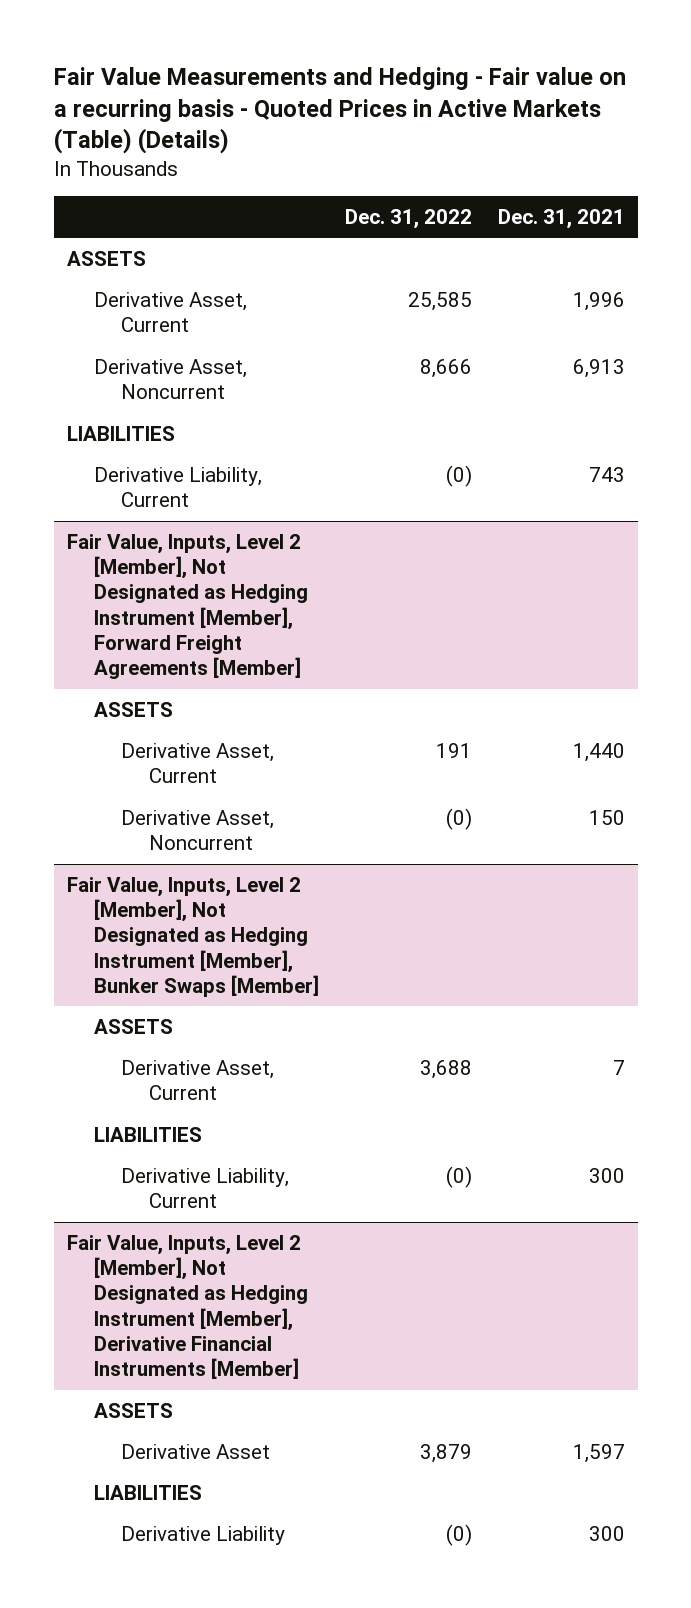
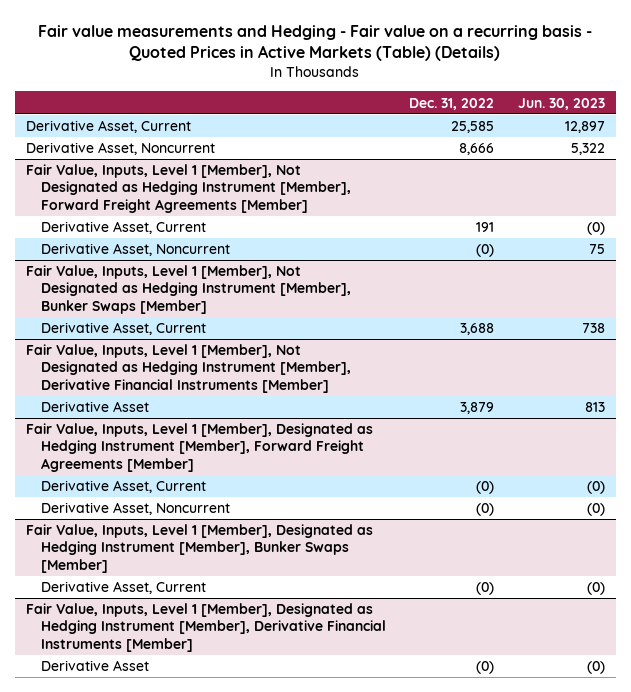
- Fair Value Measurements and Hedging - Fair value on a recurring basis - Quoted Prices in Active Markets (Table) (Details)
+ Fair value measurements and Hedging - Fair value on a recurring basis - Quoted Prices in Active Markets (Table) (Details)
- | Dec. 31, 2022 | Dec. 31, 2021
+ | Dec. 31, 2022 | Jun. 30, 2023
- ASSETS
- LIABILITIES
- Derivative Liability, Current | (0) | 743
- Fair Value, Inputs, Level 2 [Member], Not Designated as Hedging Instrument [Member], Forward Freight Agreements [Member]
- ASSETS
+ Fair Value, Inputs, Level 1 [Member], Not Designated as Hedging Instrument [Member], Forward Freight Agreements [Member]
- Fair Value, Inputs, Level 2 [Member], Not Designated as Hedging Instrument [Member], Bunker Swaps [Member]
- ASSETS
+ Fair Value, Inputs, Level 1 [Member], Not Designated as Hedging Instrument [Member], Bunker Swaps [Member]
- LIABILITIES
- Derivative Liability, Current | (0) | 300
- Fair Value, Inputs, Level 2 [Member], Not Designated as Hedging Instrument [Member], Derivative Financial Instruments [Member]
- ASSETS
+ Fair Value, Inputs, Level 1 [Member], Not Designated as Hedging Instrument [Member], Derivative Financial Instruments [Member]
- LIABILITIES
- Derivative Liability | (0) | 300
+ Fair Value, Inputs, Level 1 [Member], Designated as Hedging Instrument [Member], Forward Freight Agreements [Member]
+ Derivative Asset, Current | (0) | (0)
+ Derivative Asset, Noncurrent | (0) | (0)
+ Fair Value, Inputs, Level 1 [Member], Designated as Hedging Instrument [Member], Bunker Swaps [Member]
+ Derivative Asset, Current | (0) | (0)
+ Fair Value, Inputs, Level 1 [Member], Designated as Hedging Instrument [Member], Derivative Financial Instruments [Member]
+ Derivative Asset | (0) | (0)

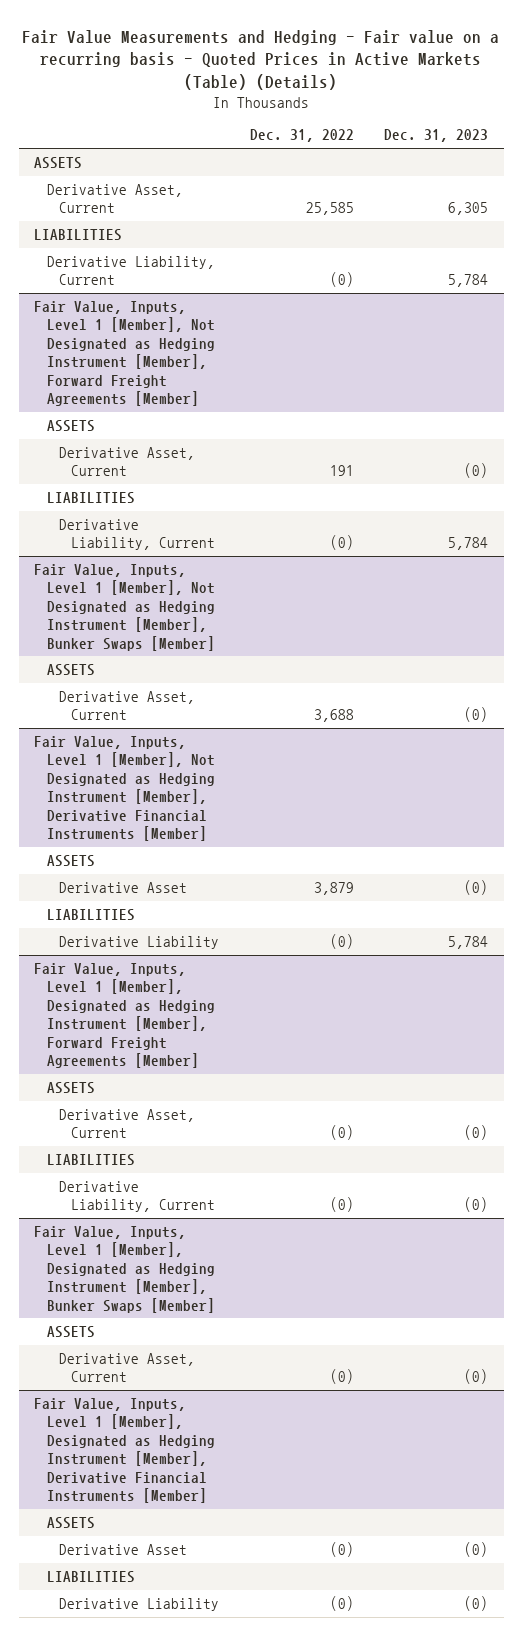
- Fair value measurements and Hedging - Fair value on a recurring basis - Quoted Prices in Active Markets (Table) (Details)
+ Fair Value Measurements and Hedging - Fair value on a recurring basis - Quoted Prices in Active Markets (Table) (Details)
- | Dec. 31, 2022 | Jun. 30, 2023
+ | Dec. 31, 2022 | Dec. 31, 2023
+ ASSETS
- Derivative Asset, Noncurrent | 8,666 | 5,322
+ LIABILITIES
+ Derivative Liability, Current | (0) | 5,784
@ Fair Value, Inputs, Level 1 [Member], Not Designated as Hedging Instrument [Member], Forward Freight Agreements [Member]
+ ASSETS
- Derivative Asset, Noncurrent | (0) | 75
+ LIABILITIES
+ Derivative Liability, Current | (0) | 5,784
@ Fair Value, Inputs, Level 1 [Member], Not Designated as Hedging Instrument [Member], Bunker Swaps [Member]
+ ASSETS
@ Fair Value, Inputs, Level 1 [Member], Not Designated as Hedging Instrument [Member], Derivative Financial Instruments [Member]
+ ASSETS
+ LIABILITIES
+ Derivative Liability | (0) | 5,784
@ Fair Value, Inputs, Level 1 [Member], Designated as Hedging Instrument [Member], Forward Freight Agreements [Member]
+ ASSETS
- Derivative Asset, Noncurrent | (0) | (0)
+ LIABILITIES
+ Derivative Liability, Current | (0) | (0)
@ Fair Value, Inputs, Level 1 [Member], Designated as Hedging Instrument [Member], Bunker Swaps [Member]
+ ASSETS
@ Fair Value, Inputs, Level 1 [Member], Designated as Hedging Instrument [Member], Derivative Financial Instruments [Member]
+ ASSETS
+ LIABILITIES
+ Derivative Liability | (0) | (0)

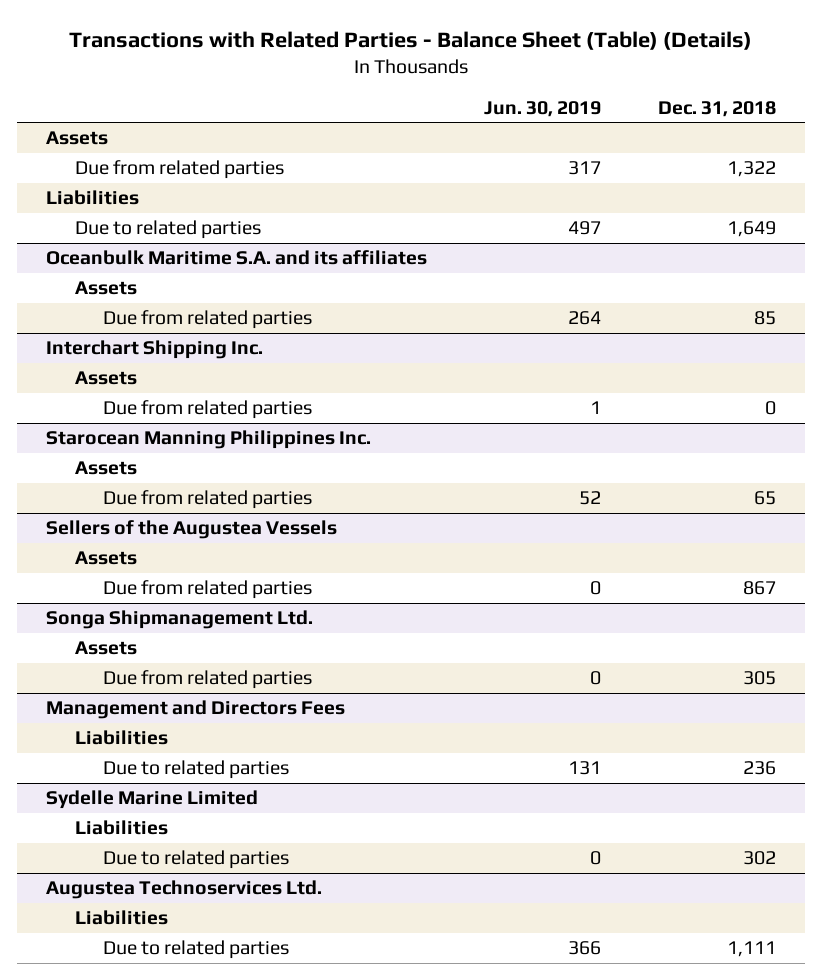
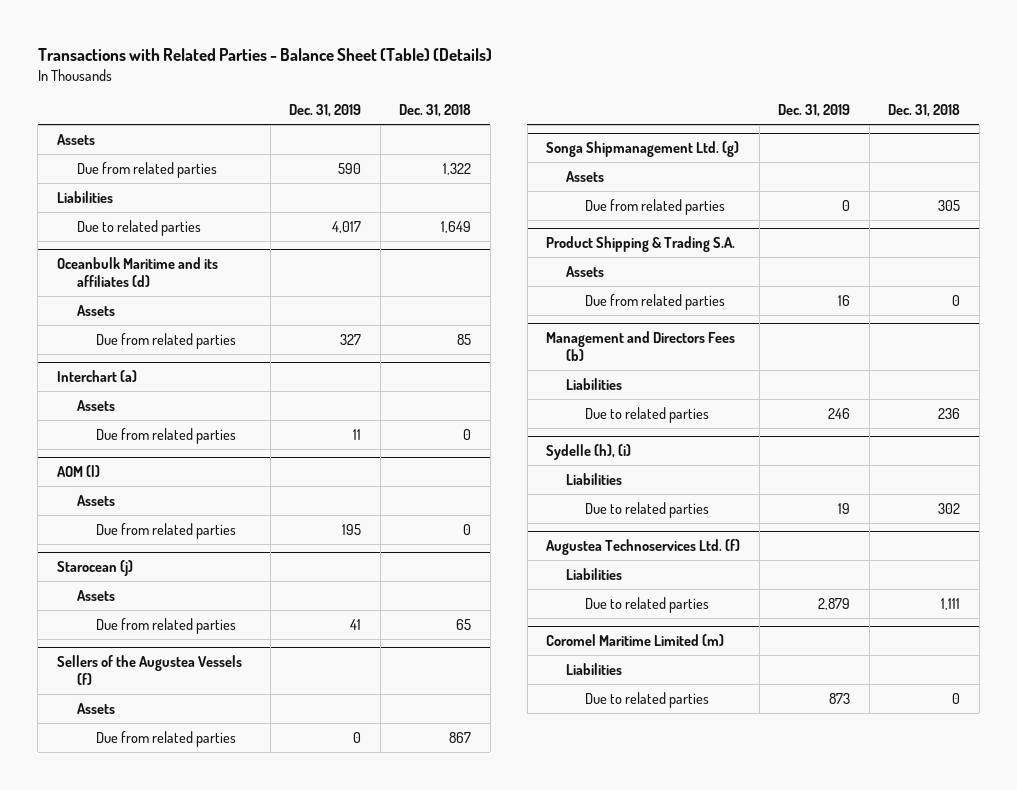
- | Jun. 30, 2019 | Dec. 31, 2018
+ | Dec. 31, 2019 | Dec. 31, 2018
- Oceanbulk Maritime S.A. and its affiliates
+ Oceanbulk Maritime and its affiliates (d)
- Interchart Shipping Inc.
+ Interchart (a)
- Starocean Manning Philippines Inc.
+ AOM (l)
+ Due from related parties | 195 | 0
+ Starocean (j)
+ Assets
- Sellers of the Augustea Vessels
+ Sellers of the Augustea Vessels (f)
- Songa Shipmanagement Ltd.
+ Songa Shipmanagement Ltd. (g)
- Management and Directors Fees
+ Product Shipping & Trading S.A.
+ Assets
+ Due from related parties | 16 | 0
+ Management and Directors Fees (b)
- Sydelle Marine Limited
+ Sydelle (h), (i)
- Augustea Technoservices Ltd.
+ Augustea Technoservices Ltd. (f)
+ Coromel Maritime Limited (m)
+ Liabilities
+ Due to related parties | 873 | 0

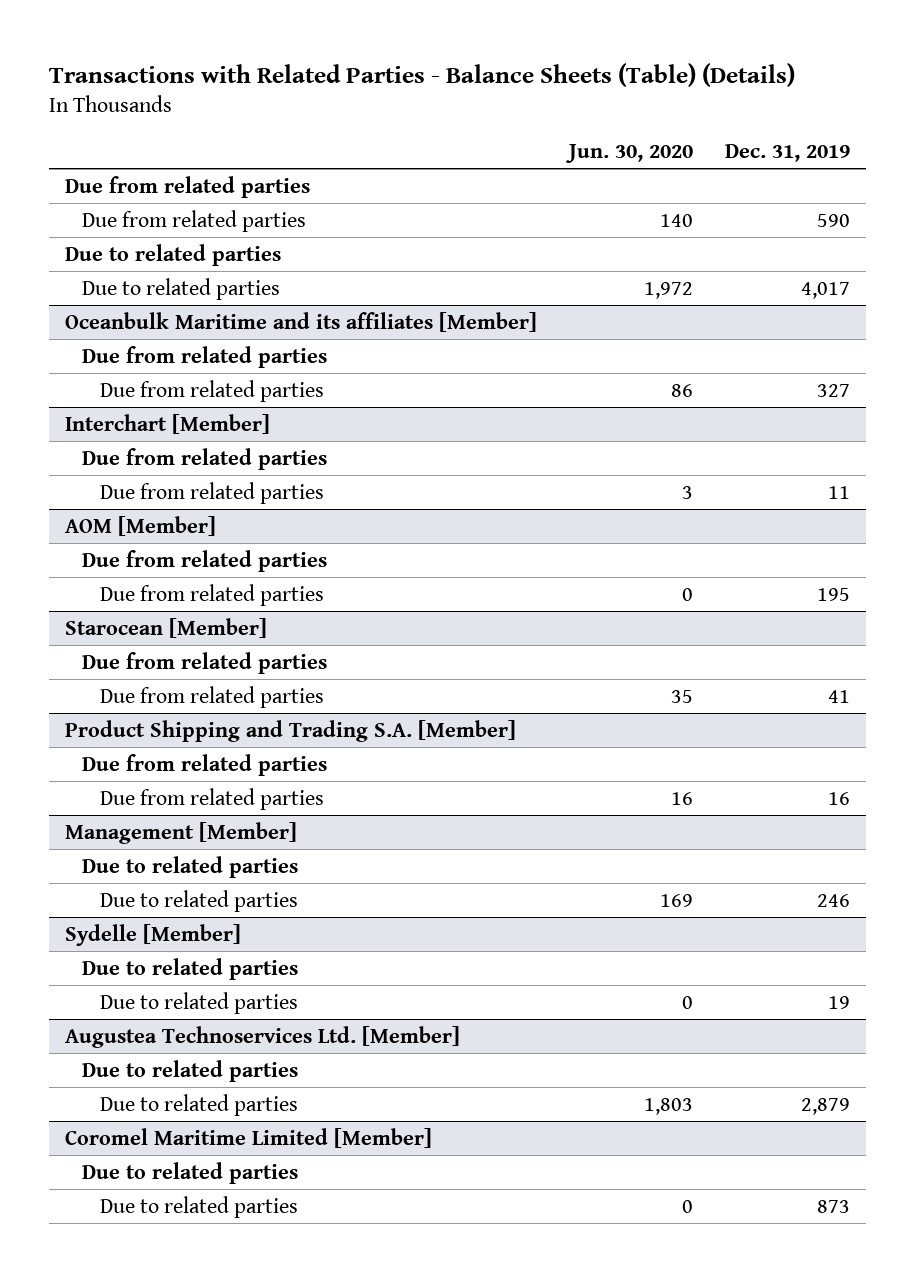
- Transactions with Related Parties - Balance Sheet (Table) (Details)
+ Transactions with Related Parties - Balance Sheets (Table) (Details)
- | Dec. 31, 2019 | Dec. 31, 2018
+ | Jun. 30, 2020 | Dec. 31, 2019
- Assets
+ Due from related parties
- Liabilities
+ Due to related parties
- Oceanbulk Maritime and its affiliates (d)
- Assets
+ Oceanbulk Maritime and its affiliates [Member]
+ Due from related parties
- Interchart (a)
- Assets
+ Interchart [Member]
+ Due from related parties
- AOM (l)
- Assets
+ AOM [Member]
+ Due from related parties
- Starocean (j)
- Assets
+ Starocean [Member]
+ Due from related parties
- Sellers of the Augustea Vessels (f)
- Assets
- Due from related parties | 0 | 867
- Songa Shipmanagement Ltd. (g)
- Assets
- Due from related parties | 0 | 305
- Product Shipping & Trading S.A.
- Assets
+ Product Shipping and Trading S.A. [Member]
+ Due from related parties
- Management and Directors Fees (b)
- Liabilities
+ Management [Member]
+ Due to related parties
- Sydelle (h), (i)
- Liabilities
+ Sydelle [Member]
+ Due to related parties
- Augustea Technoservices Ltd. (f)
- Liabilities
+ Augustea Technoservices Ltd. [Member]
+ Due to related parties
- Coromel Maritime Limited (m)
- Liabilities
+ Coromel Maritime Limited [Member]
+ Due to related parties

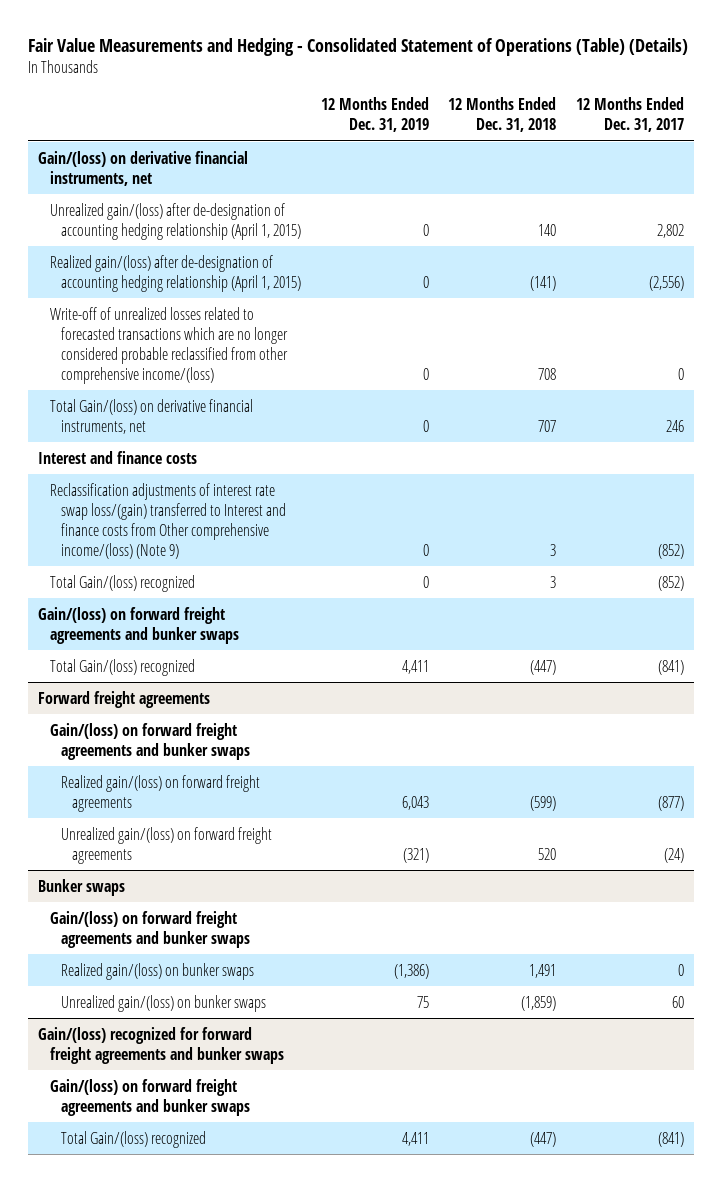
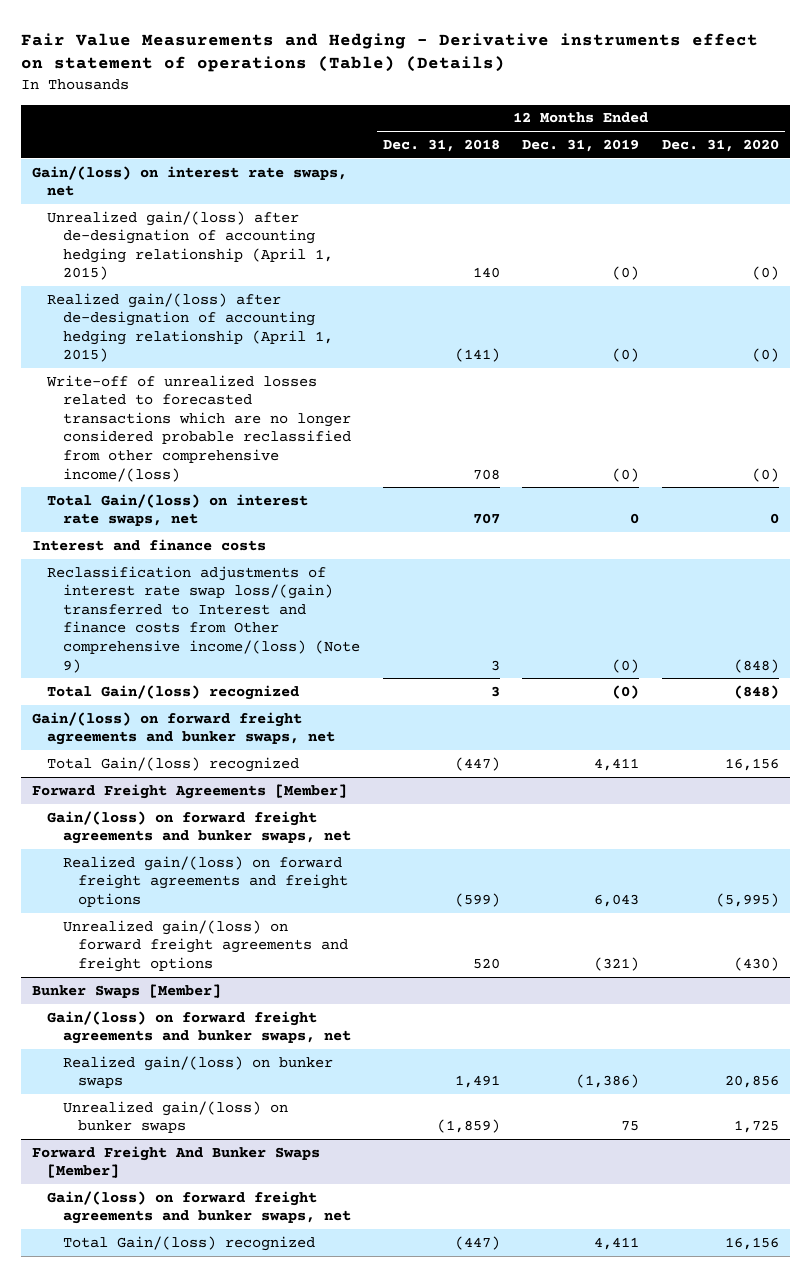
- Fair Value Measurements and Hedging - Consolidated Statement of Operations (Table) (Details)
+ Fair Value Measurements and Hedging - Derivative instruments effect on statement of operations (Table) (Details)
- | 12 Months Ended Dec. 31, 2019 | 12 Months Ended Dec. 31, 2018 | 12 Months Ended Dec. 31, 2017
+ | 12 Months Ended Dec. 31, 2018 | 12 Months Ended Dec. 31, 2019 | 12 Months Ended Dec. 31, 2020
- Gain/(loss) on derivative financial instruments, net
- Unrealized gain/(loss) after de-designation of accounting hedging relationship (April 1, 2015) | 0 | 140 | 2,802
- Realized gain/(loss) after de-designation of accounting hedging relationship (April 1, 2015) | 0 | (141) | (2,556)
- Write-off of unrealized losses related to forecasted transactions which are no longer considered probable reclassified from other comprehensive income/(loss) | 0 | 708 | 0
- Total Gain/(loss) on derivative financial instruments, net | 0 | 707 | 246
+ Gain/(loss) on interest rate swaps, net
+ Unrealized gain/(loss) after de-designation of accounting hedging relationship (April 1, 2015) | 140 | (0) | (0)
+ Realized gain/(loss) after de-designation of accounting hedging relationship (April 1, 2015) | (141) | (0) | (0)
+ Write-off of unrealized losses related to forecasted transactions which are no longer considered probable reclassified from other comprehensive income/(loss) | 708 | (0) | (0)
+ Total Gain/(loss) on interest rate swaps, net | 707 | 0 | 0
- Reclassification adjustments of interest rate swap loss/(gain) transferred to Interest and finance costs from Other comprehensive income/(loss) (Note 9) | 0 | 3 | (852)
- Total Gain/(loss) recognized | 0 | 3 | (852)
- Gain/(loss) on forward freight agreements and bunker swaps
+ Reclassification adjustments of interest rate swap loss/(gain) transferred to Interest and finance costs from Other comprehensive income/(loss) (Note 9) | 3 | (0) | (848)
+ Total Gain/(loss) recognized | 3 | (0) | (848)
+ Gain/(loss) on forward freight agreements and bunker swaps, net
- Forward freight agreements
- Gain/(loss) on forward freight agreements and bunker swaps
- Realized gain/(loss) on forward freight agreements | 6,043 | (599) | (877)
- Unrealized gain/(loss) on forward freight agreements | (321) | 520 | (24)
- Bunker swaps
- Gain/(loss) on forward freight agreements and bunker swaps
+ Forward Freight Agreements [Member]
+ Gain/(loss) on forward freight agreements and bunker swaps, net
+ Realized gain/(loss) on forward freight agreements and freight options | (599) | 6,043 | (5,995)
+ Unrealized gain/(loss) on forward freight agreements and freight options | 520 | (321) | (430)
+ Bunker Swaps [Member]
+ Gain/(loss) on forward freight agreements and bunker swaps, net
- Gain/(loss) recognized for forward freight agreements and bunker swaps
- Gain/(loss) on forward freight agreements and bunker swaps
+ Forward Freight And Bunker Swaps [Member]
+ Gain/(loss) on forward freight agreements and bunker swaps, net

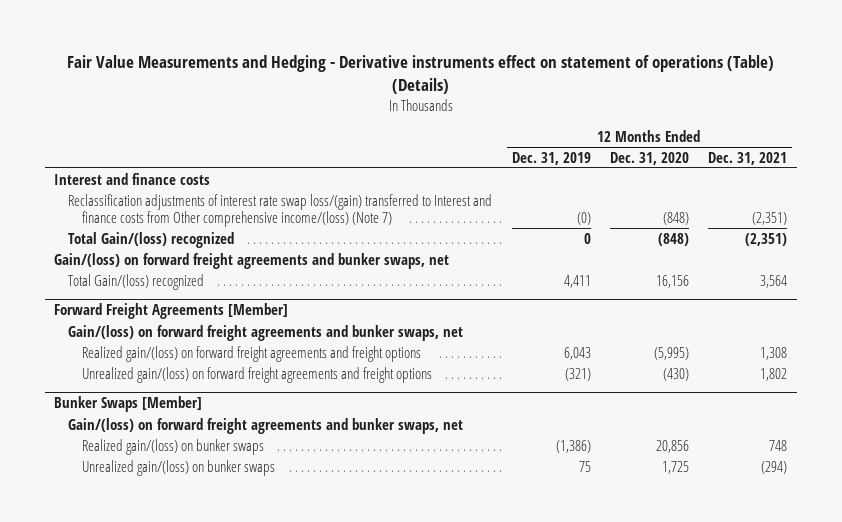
- | 12 Months Ended Dec. 31, 2018 | 12 Months Ended Dec. 31, 2019 | 12 Months Ended Dec. 31, 2020
+ | 12 Months Ended Dec. 31, 2019 | 12 Months Ended Dec. 31, 2020 | 12 Months Ended Dec. 31, 2021
- Gain/(loss) on interest rate swaps, net
- Unrealized gain/(loss) after de-designation of accounting hedging relationship (April 1, 2015) | 140 | (0) | (0)
- Realized gain/(loss) after de-designation of accounting hedging relationship (April 1, 2015) | (141) | (0) | (0)
- Write-off of unrealized losses related to forecasted transactions which are no longer considered probable reclassified from other comprehensive income/(loss) | 708 | (0) | (0)
- Total Gain/(loss) on interest rate swaps, net | 707 | 0 | 0
- Reclassification adjustments of interest rate swap loss/(gain) transferred to Interest and finance costs from Other comprehensive income/(loss) (Note 9) | 3 | (0) | (848)
- Total Gain/(loss) recognized | 3 | (0) | (848)
+ Reclassification adjustments of interest rate swap loss/(gain) transferred to Interest and finance costs from Other comprehensive income/(loss) (Note 7) | (0) | (848) | (2,351)
+ Total Gain/(loss) recognized | 0 | (848) | (2,351)
- Forward Freight And Bunker Swaps [Member]
- Gain/(loss) on forward freight agreements and bunker swaps, net
- Total Gain/(loss) recognized | (447) | 4,411 | 16,156

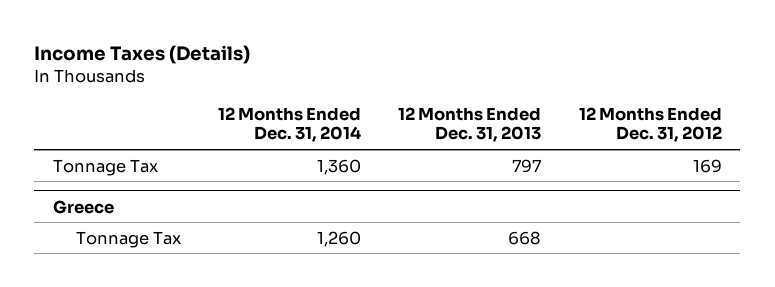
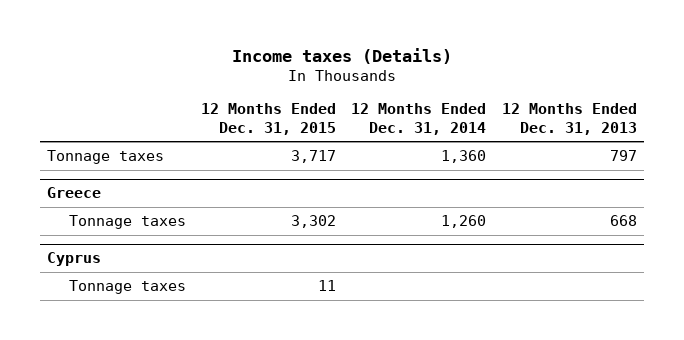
- Income Taxes (Details)
+ Income taxes (Details)
- | 12 Months Ended Dec. 31, 2014 | 12 Months Ended Dec. 31, 2013 | 12 Months Ended Dec. 31, 2012
+ | 12 Months Ended Dec. 31, 2015 | 12 Months Ended Dec. 31, 2014 | 12 Months Ended Dec. 31, 2013
- Tonnage Tax | 1,360 | 797 | 169
+ Tonnage taxes | 3,717 | 1,360 | 797
@ Greece
- Tonnage Tax | 1,260 | 668 |
+ Tonnage taxes | 3,302 | 1,260 | 668
+ Cyprus
+ Tonnage taxes | 11 | |

